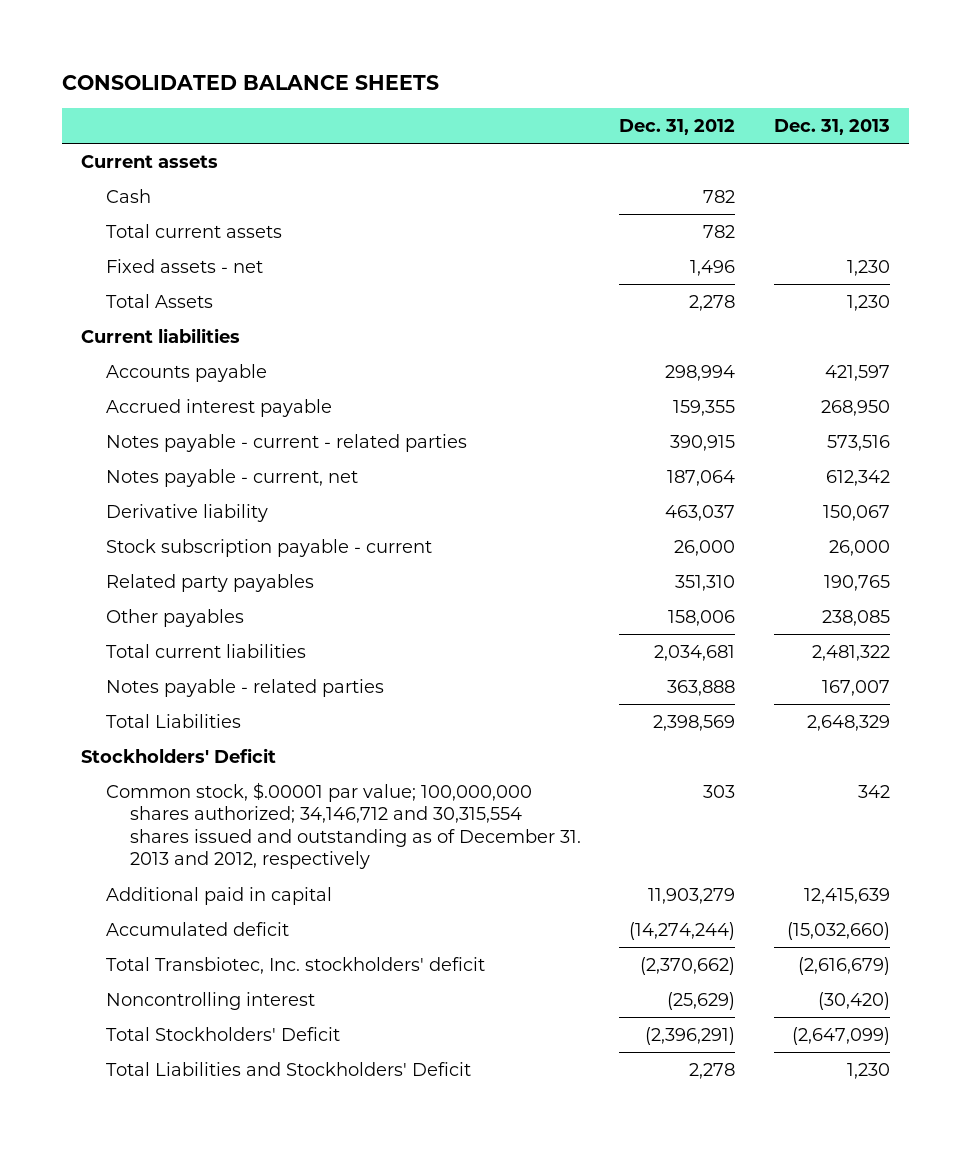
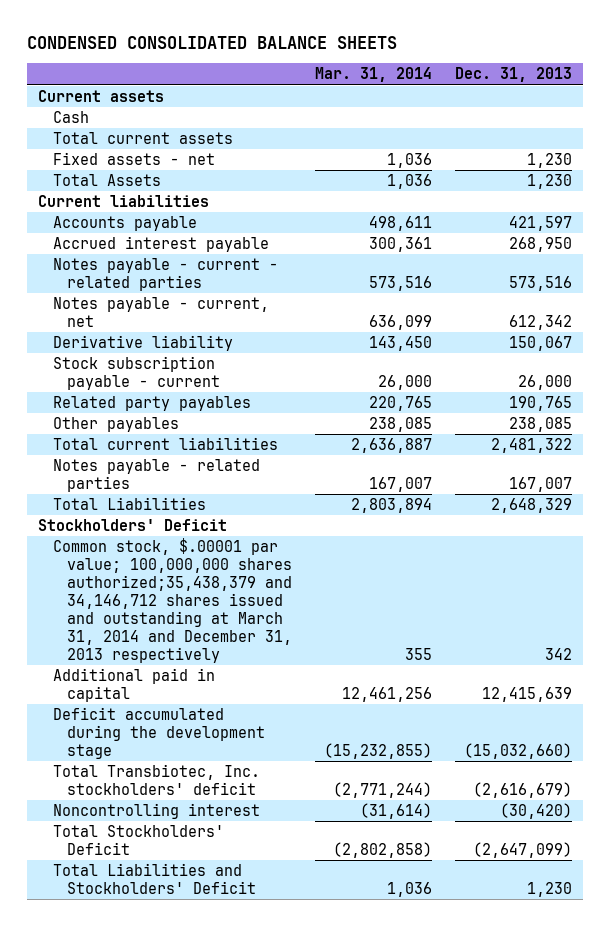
- CONSOLIDATED BALANCE SHEETS
+ CONDENSED CONSOLIDATED BALANCE SHEETS
- | Dec. 31, 2012 | Dec. 31, 2013
+ | Mar. 31, 2014 | Dec. 31, 2013
- Common stock, $.00001 par value; 100,000,000 shares authorized; 34,146,712 and 30,315,554 shares issued and outstanding as of December 31. 2013 and 2012, respectively | 303 | 342
+ Common stock, $.00001 par value; 100,000,000 shares authorized;35,438,379 and 34,146,712 shares issued and outstanding at March 31, 2014 and December 31, 2013 respectively | 355 | 342
- Accumulated deficit | (14,274,244) | (15,032,660)
+ Deficit accumulated during the development stage | (15,232,855) | (15,032,660)

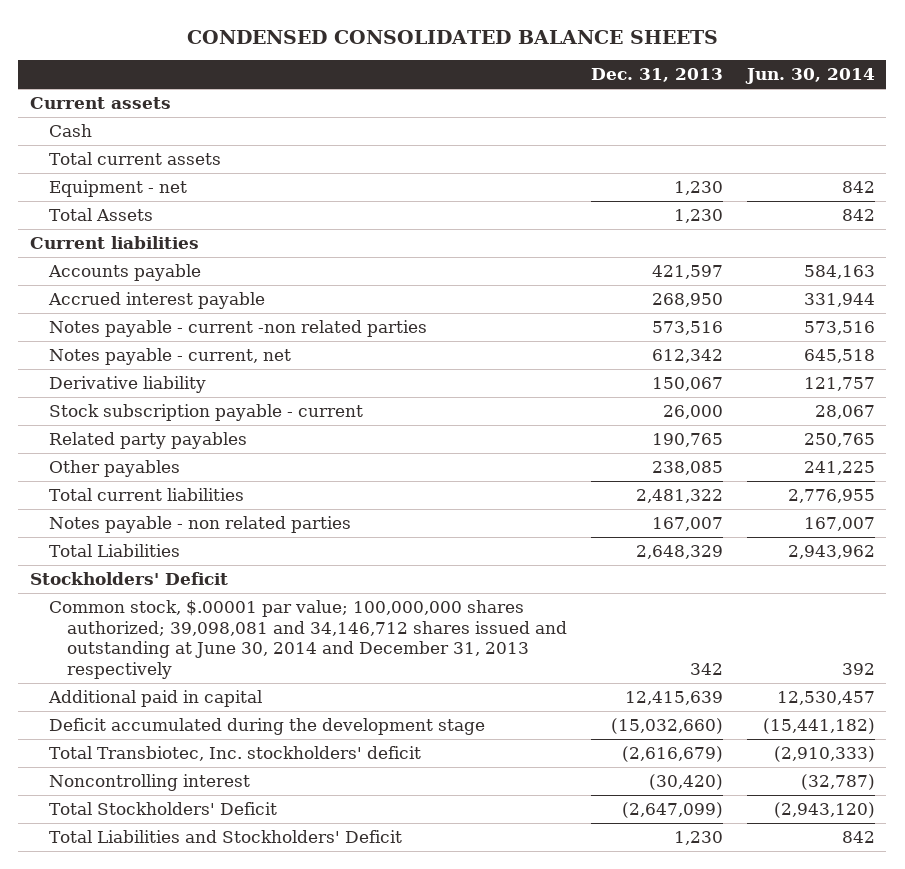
- | Mar. 31, 2014 | Dec. 31, 2013
+ | Dec. 31, 2013 | Jun. 30, 2014
- Fixed assets - net | 1,036 | 1,230
+ Equipment - net | 1,230 | 842
- Notes payable - current - related parties | 573,516 | 573,516
+ Notes payable - current -non related parties | 573,516 | 573,516
- Notes payable - related parties | 167,007 | 167,007
+ Notes payable - non related parties | 167,007 | 167,007
- Common stock, $.00001 par value; 100,000,000 shares authorized;35,438,379 and 34,146,712 shares issued and outstanding at March 31, 2014 and December 31, 2013 respectively | 355 | 342
+ Common stock, $.00001 par value; 100,000,000 shares authorized; 39,098,081 and 34,146,712 shares issued and outstanding at June 30, 2014 and December 31, 2013 respectively | 342 | 392

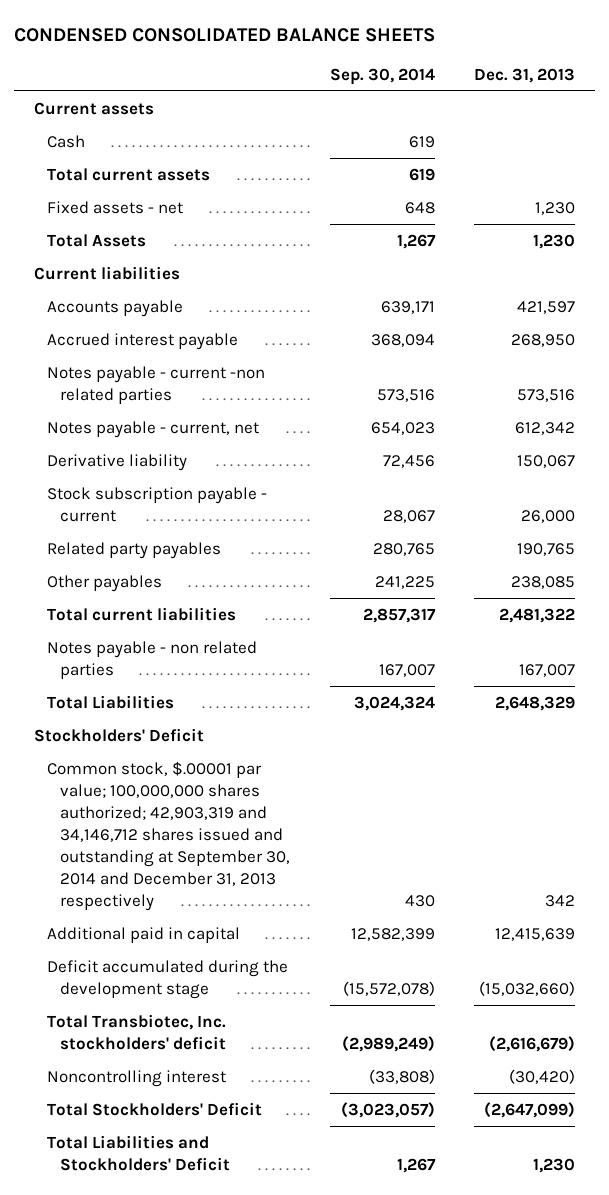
- | Dec. 31, 2013 | Jun. 30, 2014
+ | Sep. 30, 2014 | Dec. 31, 2013
- Equipment - net | 1,230 | 842
+ Fixed assets - net | 648 | 1,230
- Common stock, $.00001 par value; 100,000,000 shares authorized; 39,098,081 and 34,146,712 shares issued and outstanding at June 30, 2014 and December 31, 2013 respectively | 342 | 392
+ Common stock, $.00001 par value; 100,000,000 shares authorized; 42,903,319 and 34,146,712 shares issued and outstanding at September 30, 2014 and December 31, 2013 respectively | 430 | 342

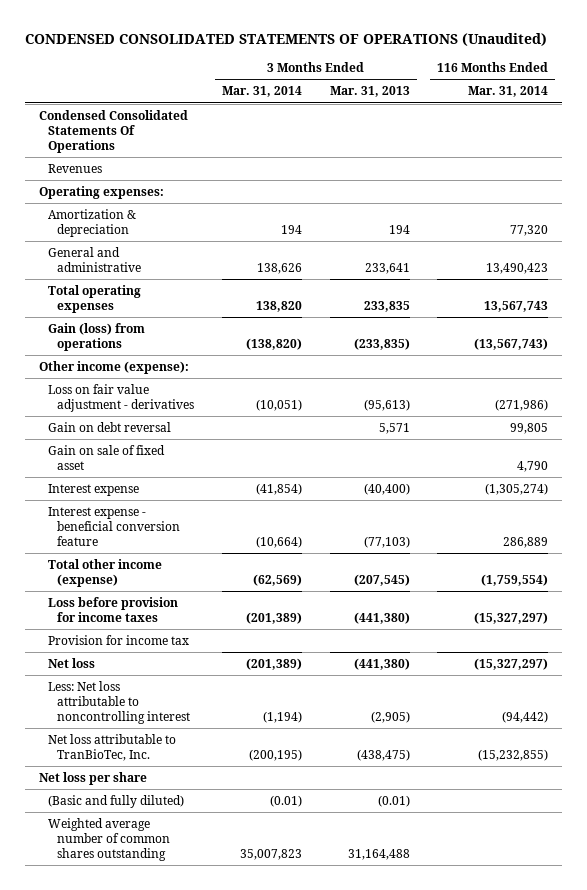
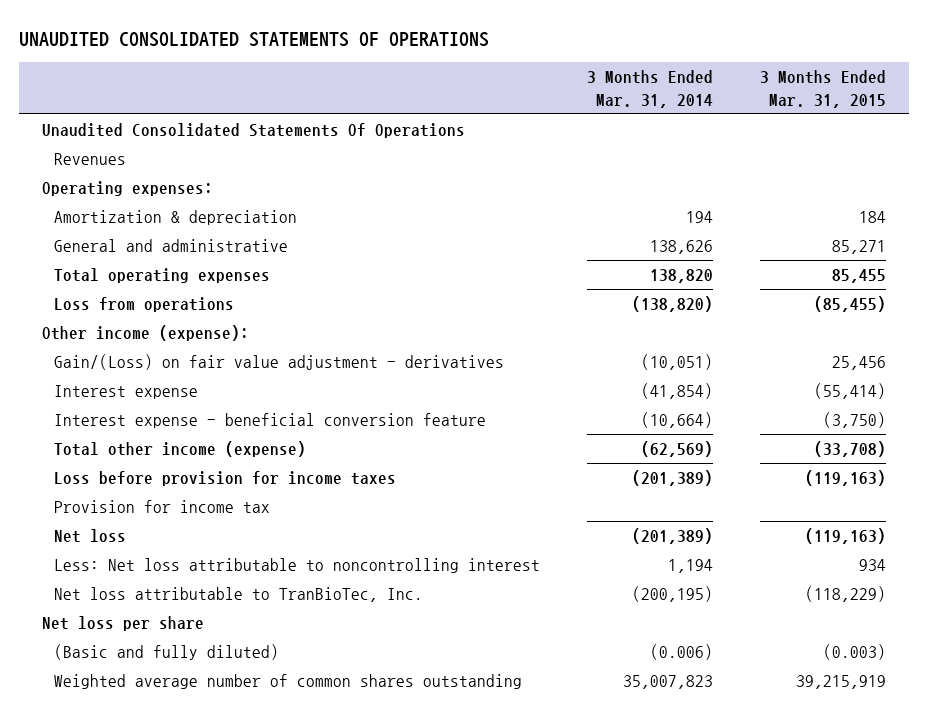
- CONDENSED CONSOLIDATED STATEMENTS OF OPERATIONS (Unaudited)
+ UNAUDITED CONSOLIDATED STATEMENTS OF OPERATIONS
- | 3 Months Ended Mar. 31, 2014 | 3 Months Ended Mar. 31, 2013 | 116 Months Ended Mar. 31, 2014
+ | 3 Months Ended Mar. 31, 2014 | 3 Months Ended Mar. 31, 2015
- Condensed Consolidated Statements Of Operations
+ Unaudited Consolidated Statements Of Operations
- Gain (loss) from operations | (138,820) | (233,835) | (13,567,743)
+ Loss from operations | (138,820) | (85,455)
- Loss on fair value adjustment - derivatives | (10,051) | (95,613) | (271,986)
- Gain on debt reversal | | 5,571 | 99,805
- Gain on sale of fixed asset | | | 4,790
+ Gain/(Loss) on fair value adjustment - derivatives | (10,051) | 25,456
- Less: Net loss attributable to noncontrolling interest | (1,194) | (2,905) | (94,442)
+ Less: Net loss attributable to noncontrolling interest | 1,194 | 934
- (Basic and fully diluted) | (0.01) | (0.01) |
+ (Basic and fully diluted) | (0.006) | (0.003)

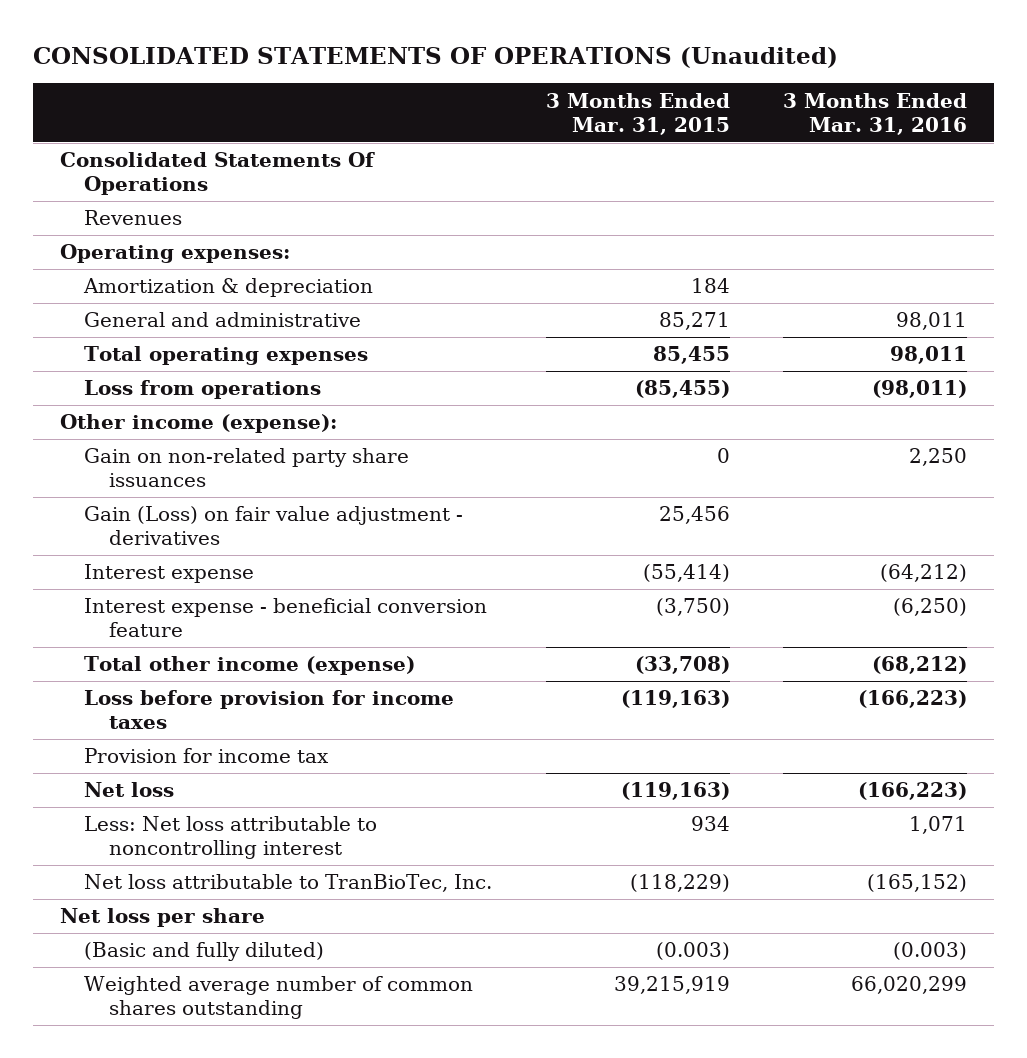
- UNAUDITED CONSOLIDATED STATEMENTS OF OPERATIONS
+ CONSOLIDATED STATEMENTS OF OPERATIONS (Unaudited)
- | 3 Months Ended Mar. 31, 2014 | 3 Months Ended Mar. 31, 2015
+ | 3 Months Ended Mar. 31, 2015 | 3 Months Ended Mar. 31, 2016
- Unaudited Consolidated Statements Of Operations
+ Consolidated Statements Of Operations
- Gain/(Loss) on fair value adjustment - derivatives | (10,051) | 25,456
+ Gain on non-related party share issuances | 0 | 2,250
+ Gain (Loss) on fair value adjustment - derivatives | 25,456 |

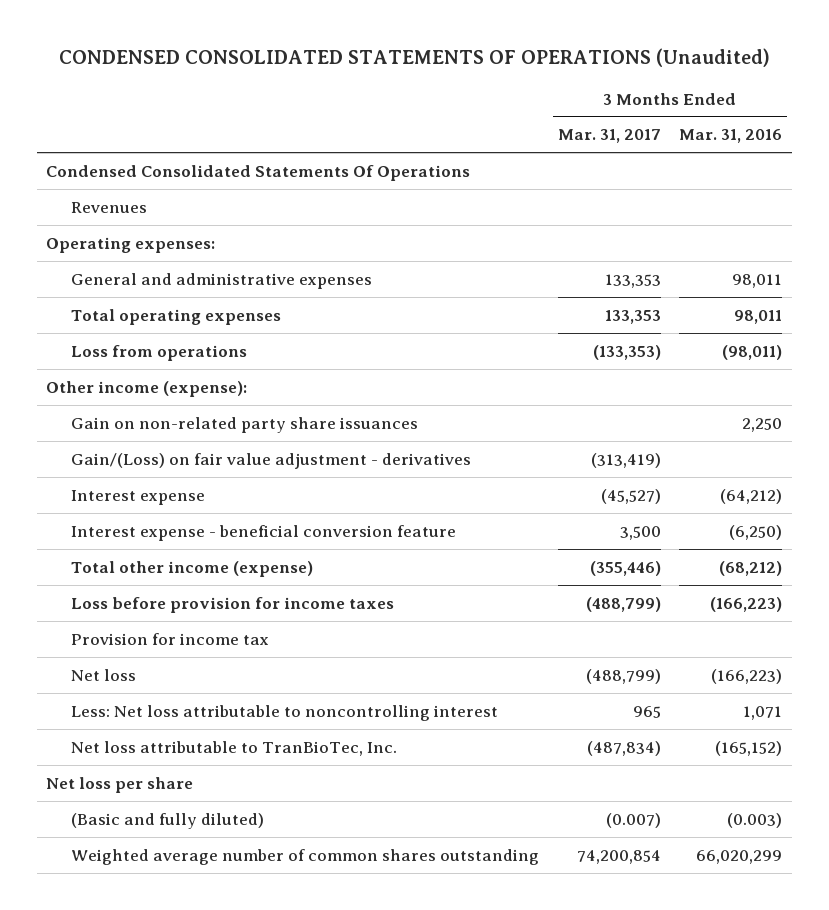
- CONSOLIDATED STATEMENTS OF OPERATIONS (Unaudited)
+ CONDENSED CONSOLIDATED STATEMENTS OF OPERATIONS (Unaudited)
- | 3 Months Ended Mar. 31, 2015 | 3 Months Ended Mar. 31, 2016
+ | 3 Months Ended Mar. 31, 2017 | 3 Months Ended Mar. 31, 2016
- Consolidated Statements Of Operations
+ Condensed Consolidated Statements Of Operations
- Amortization & depreciation | 184 |
- General and administrative | 85,271 | 98,011
+ General and administrative expenses | 133,353 | 98,011
- Gain (Loss) on fair value adjustment - derivatives | 25,456 |
+ Gain/(Loss) on fair value adjustment - derivatives | (313,419) |

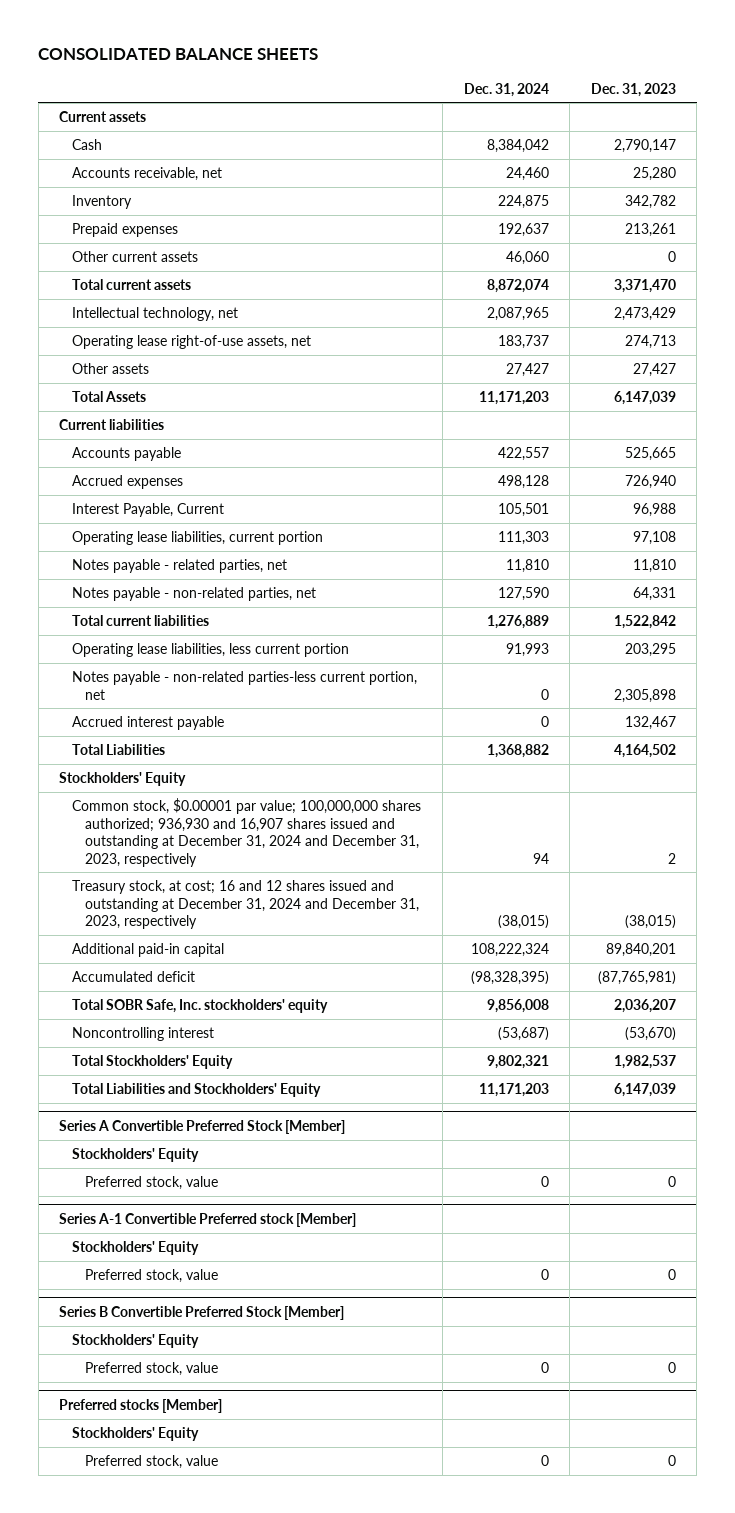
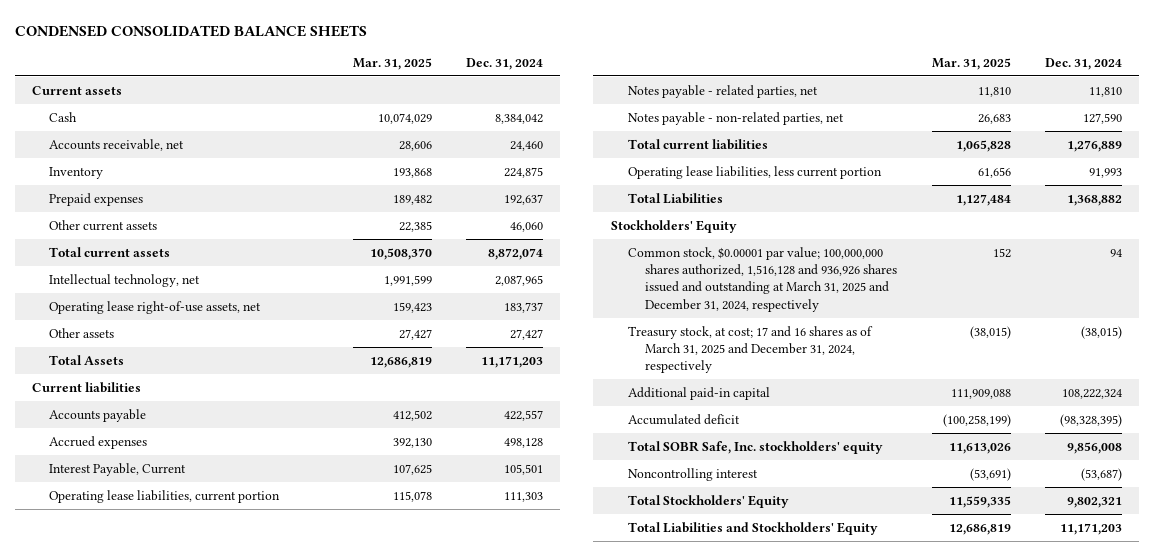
- CONSOLIDATED BALANCE SHEETS
+ CONDENSED CONSOLIDATED BALANCE SHEETS
- | Dec. 31, 2024 | Dec. 31, 2023
+ | Mar. 31, 2025 | Dec. 31, 2024
- Notes payable - non-related parties-less current portion, net | 0 | 2,305,898
- Accrued interest payable | 0 | 132,467
- Common stock, $0.00001 par value; 100,000,000 shares authorized; 936,930 and 16,907 shares issued and outstanding at December 31, 2024 and December 31, 2023, respectively | 94 | 2
- Treasury stock, at cost; 16 and 12 shares issued and outstanding at December 31, 2024 and December 31, 2023, respectively | (38,015) | (38,015)
+ Common stock, $0.00001 par value; 100,000,000 shares authorized, 1,516,128 and 936,926 shares issued and outstanding at March 31, 2025 and December 31, 2024, respectively | 152 | 94
+ Treasury stock, at cost; 17 and 16 shares as of March 31, 2025 and December 31, 2024, respectively | (38,015) | (38,015)
- Series A Convertible Preferred Stock [Member]
- Stockholders' Equity
- Preferred stock, value | 0 | 0
- Series A-1 Convertible Preferred stock [Member]
- Stockholders' Equity
- Preferred stock, value | 0 | 0
- Series B Convertible Preferred Stock [Member]
- Stockholders' Equity
- Preferred stock, value | 0 | 0
- Preferred stocks [Member]
- Stockholders' Equity
- Preferred stock, value | 0 | 0

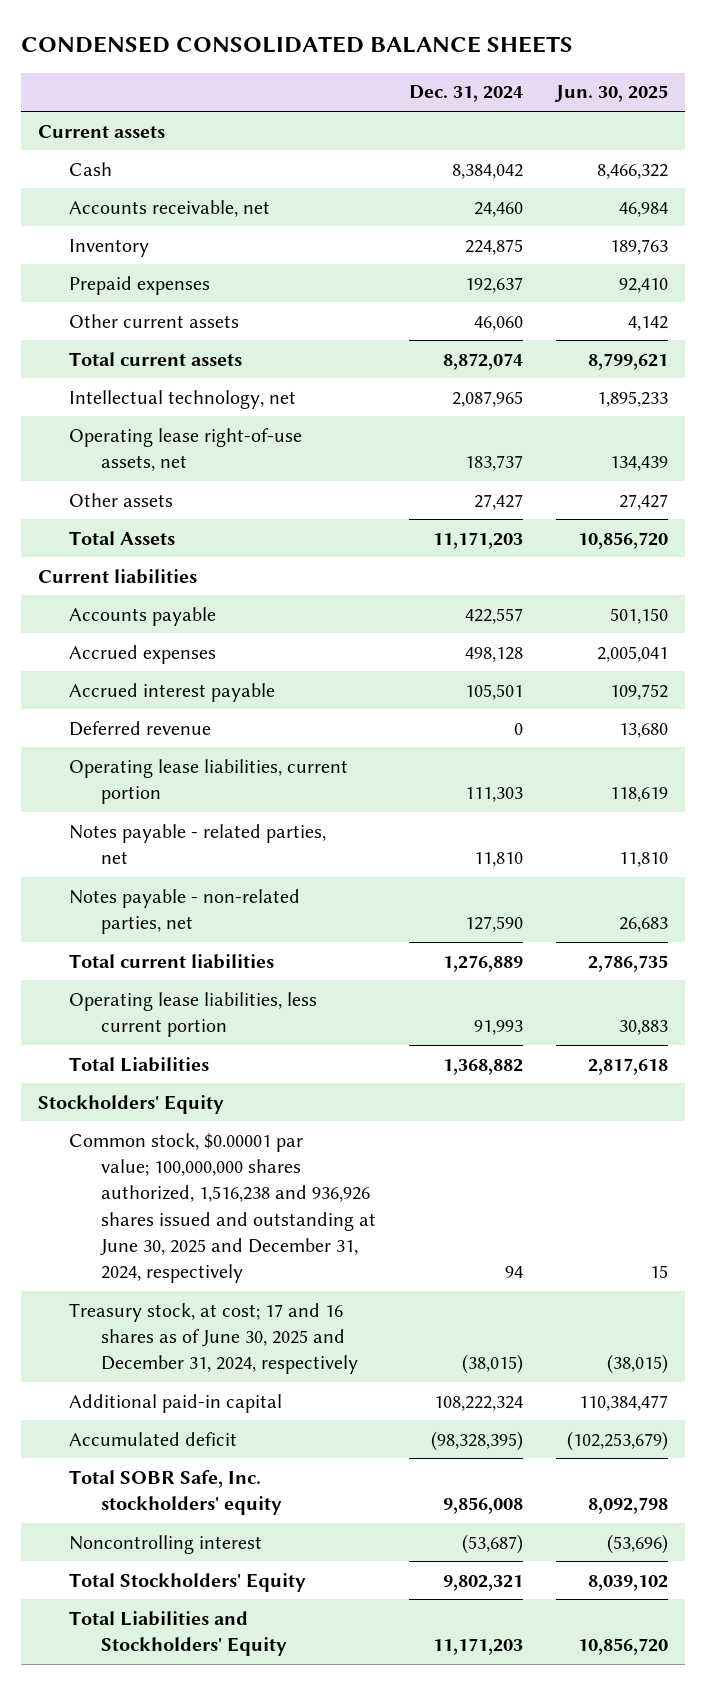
- | Mar. 31, 2025 | Dec. 31, 2024
+ | Dec. 31, 2024 | Jun. 30, 2025
- Interest Payable, Current | 107,625 | 105,501
+ Accrued interest payable | 105,501 | 109,752
+ Deferred revenue | 0 | 13,680
- Common stock, $0.00001 par value; 100,000,000 shares authorized, 1,516,128 and 936,926 shares issued and outstanding at March 31, 2025 and December 31, 2024, respectively | 152 | 94
- Treasury stock, at cost; 17 and 16 shares as of March 31, 2025 and December 31, 2024, respectively | (38,015) | (38,015)
+ Common stock, $0.00001 par value; 100,000,000 shares authorized, 1,516,238 and 936,926 shares issued and outstanding at June 30, 2025 and December 31, 2024, respectively | 94 | 15
+ Treasury stock, at cost; 17 and 16 shares as of June 30, 2025 and December 31, 2024, respectively | (38,015) | (38,015)

